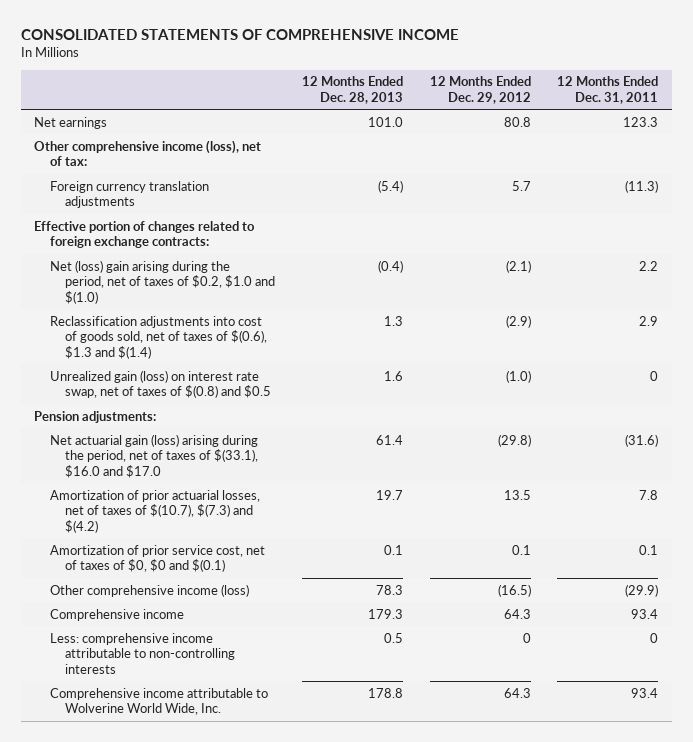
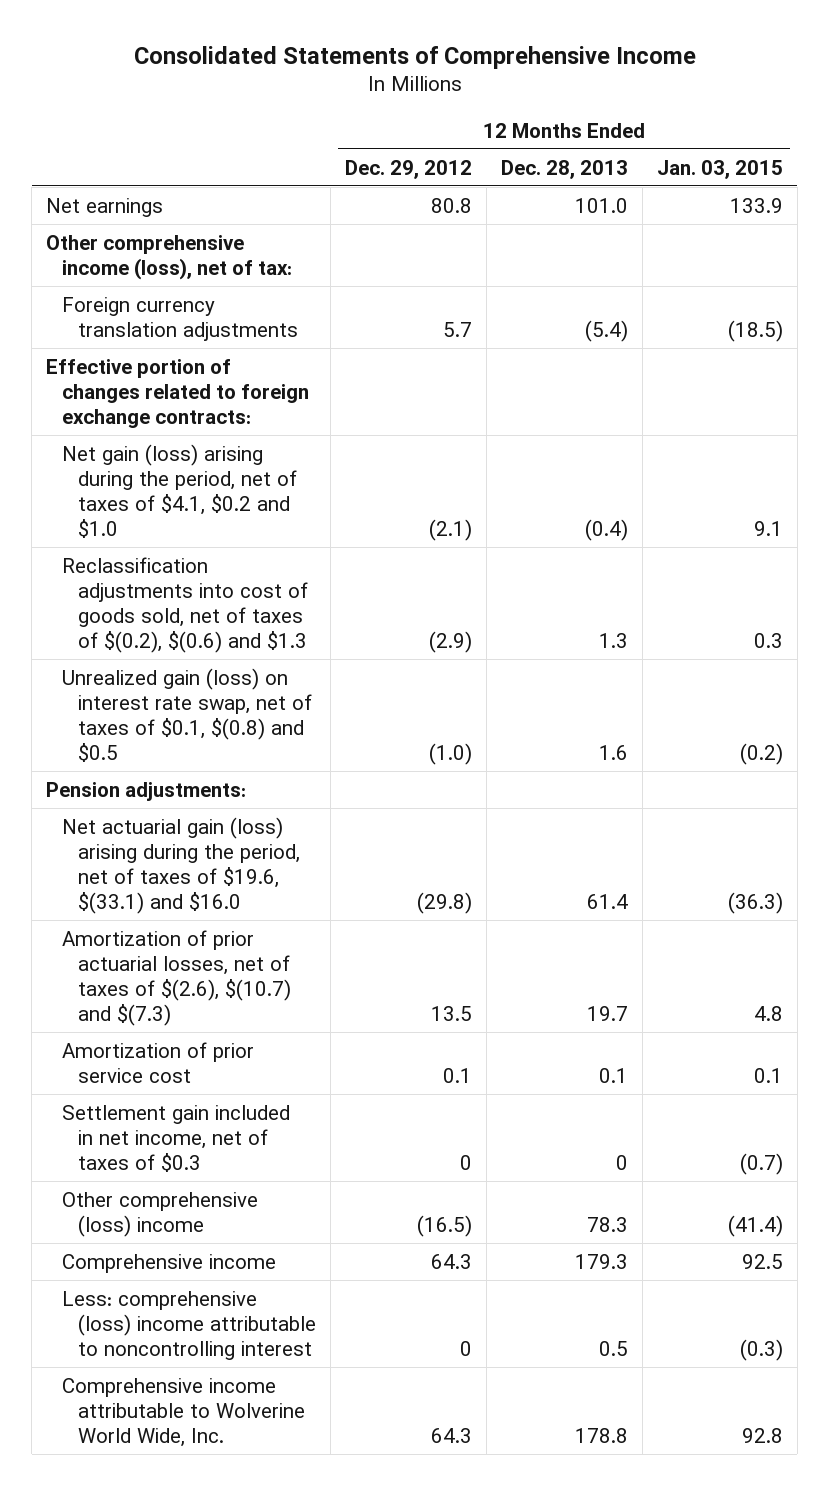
- CONSOLIDATED STATEMENTS OF COMPREHENSIVE INCOME
+ Consolidated Statements of Comprehensive Income
- | 12 Months Ended Dec. 28, 2013 | 12 Months Ended Dec. 29, 2012 | 12 Months Ended Dec. 31, 2011
+ | 12 Months Ended Dec. 29, 2012 | 12 Months Ended Dec. 28, 2013 | 12 Months Ended Jan. 03, 2015
- Net (loss) gain arising during the period, net of taxes of $0.2, $1.0 and $(1.0) | (0.4) | (2.1) | 2.2
- Reclassification adjustments into cost of goods sold, net of taxes of $(0.6), $1.3 and $(1.4) | 1.3 | (2.9) | 2.9
- Unrealized gain (loss) on interest rate swap, net of taxes of $(0.8) and $0.5 | 1.6 | (1.0) | 0
+ Net gain (loss) arising during the period, net of taxes of $4.1, $0.2 and $1.0 | (2.1) | (0.4) | 9.1
+ Reclassification adjustments into cost of goods sold, net of taxes of $(0.2), $(0.6) and $1.3 | (2.9) | 1.3 | 0.3
+ Unrealized gain (loss) on interest rate swap, net of taxes of $0.1, $(0.8) and $0.5 | (1.0) | 1.6 | (0.2)
- Net actuarial gain (loss) arising during the period, net of taxes of $(33.1), $16.0 and $17.0 | 61.4 | (29.8) | (31.6)
- Amortization of prior actuarial losses, net of taxes of $(10.7), $(7.3) and $(4.2) | 19.7 | 13.5 | 7.8
- Amortization of prior service cost, net of taxes of $0, $0 and $(0.1) | 0.1 | 0.1 | 0.1
- Other comprehensive income (loss) | 78.3 | (16.5) | (29.9)
+ Net actuarial gain (loss) arising during the period, net of taxes of $19.6, $(33.1) and $16.0 | (29.8) | 61.4 | (36.3)
+ Amortization of prior actuarial losses, net of taxes of $(2.6), $(10.7) and $(7.3) | 13.5 | 19.7 | 4.8
+ Amortization of prior service cost | 0.1 | 0.1 | 0.1
+ Settlement gain included in net income, net of taxes of $0.3 | 0 | 0 | (0.7)
+ Other comprehensive (loss) income | (16.5) | 78.3 | (41.4)
- Less: comprehensive income attributable to non-controlling interests | 0.5 | 0 | 0
+ Less: comprehensive (loss) income attributable to noncontrolling interest | 0 | 0.5 | (0.3)

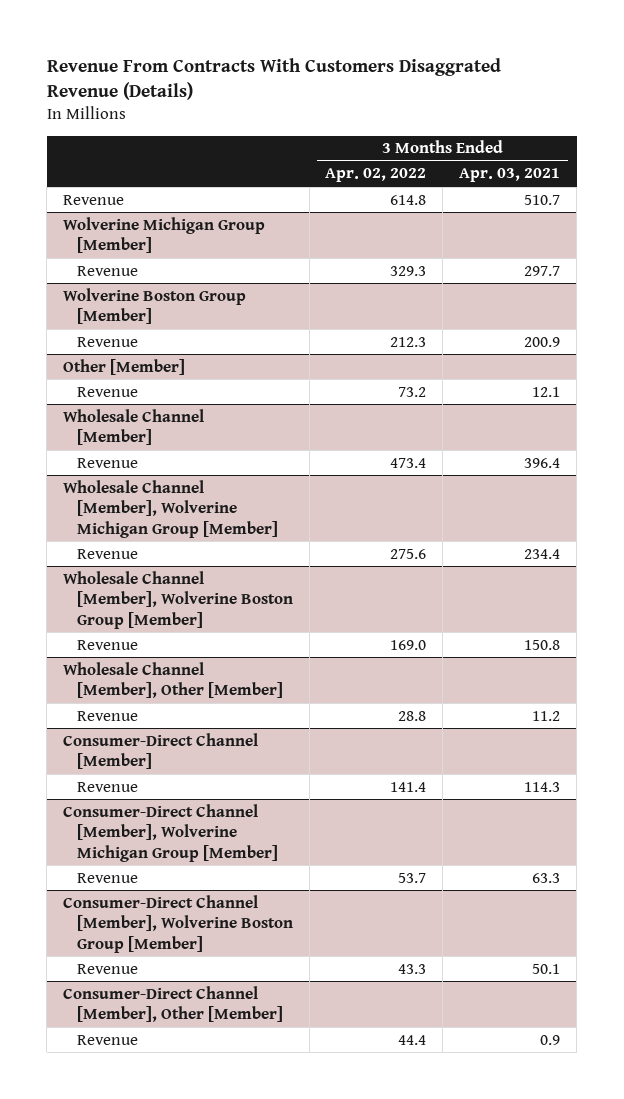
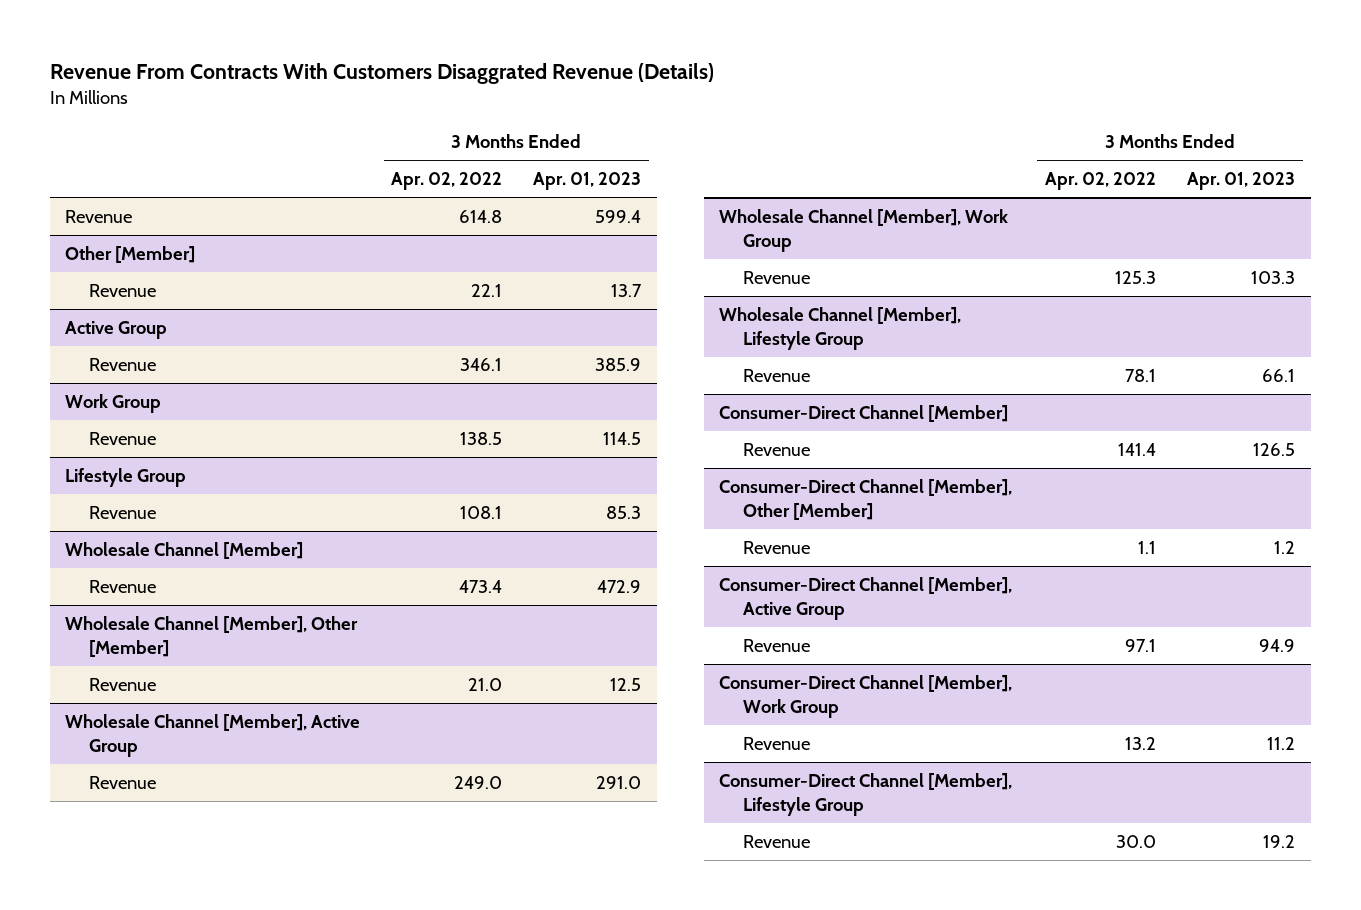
- | 3 Months Ended Apr. 02, 2022 | 3 Months Ended Apr. 03, 2021
+ | 3 Months Ended Apr. 02, 2022 | 3 Months Ended Apr. 01, 2023
- Wolverine Michigan Group [Member]
- Revenue | 329.3 | 297.7
- Wolverine Boston Group [Member]
- Revenue | 212.3 | 200.9
@ Other [Member]
- Revenue | 73.2 | 12.1
+ Revenue | 22.1 | 13.7
+ Active Group
+ Revenue | 346.1 | 385.9
+ Work Group
+ Revenue | 138.5 | 114.5
+ Lifestyle Group
+ Revenue | 108.1 | 85.3
- Wholesale Channel [Member], Wolverine Michigan Group [Member]
- Revenue | 275.6 | 234.4
- Wholesale Channel [Member], Wolverine Boston Group [Member]
- Revenue | 169.0 | 150.8
@ Wholesale Channel [Member], Other [Member]
- Revenue | 28.8 | 11.2
+ Revenue | 21.0 | 12.5
+ Wholesale Channel [Member], Active Group
+ Revenue | 249.0 | 291.0
+ Wholesale Channel [Member], Work Group
+ Revenue | 125.3 | 103.3
+ Wholesale Channel [Member], Lifestyle Group
+ Revenue | 78.1 | 66.1
- Consumer-Direct Channel [Member], Wolverine Michigan Group [Member]
- Revenue | 53.7 | 63.3
- Consumer-Direct Channel [Member], Wolverine Boston Group [Member]
- Revenue | 43.3 | 50.1
@ Consumer-Direct Channel [Member], Other [Member]
- Revenue | 44.4 | 0.9
+ Revenue | 1.1 | 1.2
+ Consumer-Direct Channel [Member], Active Group
+ Revenue | 97.1 | 94.9
+ Consumer-Direct Channel [Member], Work Group
+ Revenue | 13.2 | 11.2
+ Consumer-Direct Channel [Member], Lifestyle Group
+ Revenue | 30.0 | 19.2

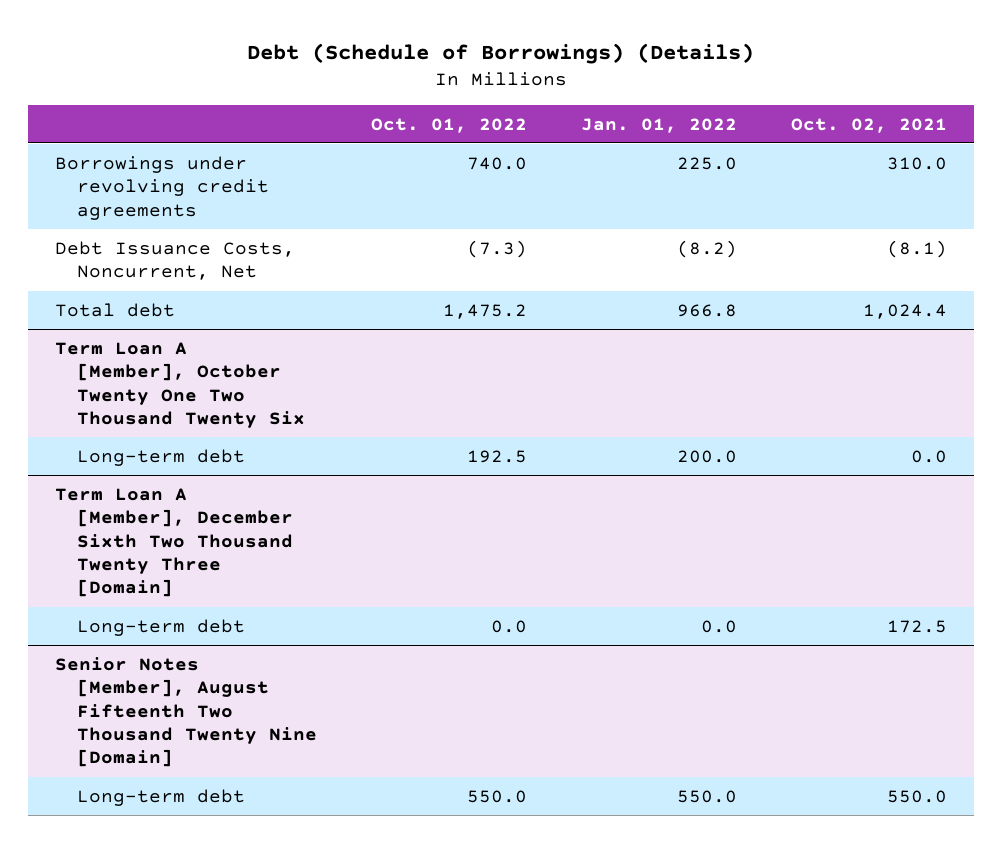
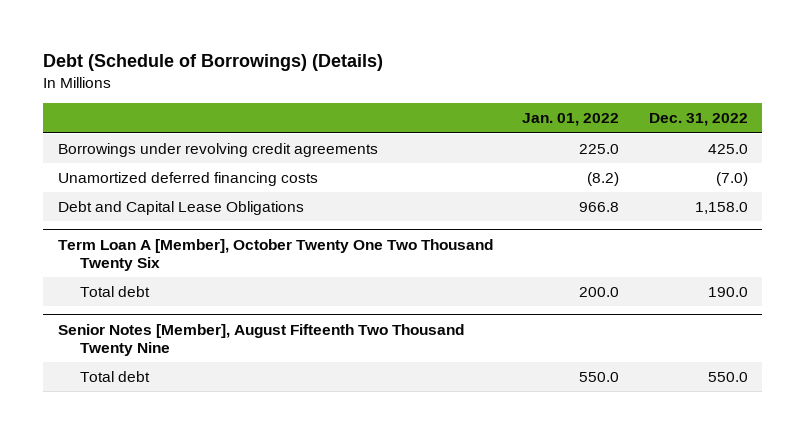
- | Oct. 01, 2022 | Jan. 01, 2022 | Oct. 02, 2021
+ | Jan. 01, 2022 | Dec. 31, 2022
- Debt Issuance Costs, Noncurrent, Net | (7.3) | (8.2) | (8.1)
- Total debt | 1,475.2 | 966.8 | 1,024.4
+ Unamortized deferred financing costs | (8.2) | (7.0)
+ Debt and Capital Lease Obligations | 966.8 | 1,158.0
@ Term Loan A [Member], October Twenty One Two Thousand Twenty Six
- Long-term debt | 192.5 | 200.0 | 0.0
- Term Loan A [Member], December Sixth Two Thousand Twenty Three [Domain]
- Long-term debt | 0.0 | 0.0 | 172.5
- Senior Notes [Member], August Fifteenth Two Thousand Twenty Nine [Domain]
- Long-term debt | 550.0 | 550.0 | 550.0
@ Term Loan A [Member], October Twenty One Two Thousand Twenty Six
+ Total debt | 200.0 | 190.0
+ Senior Notes [Member], August Fifteenth Two Thousand Twenty Nine
+ Total debt | 550.0 | 550.0

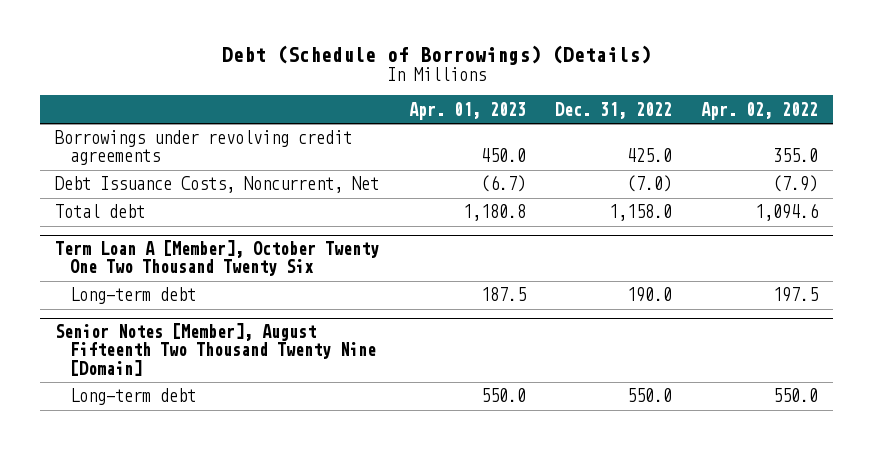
- | Jan. 01, 2022 | Dec. 31, 2022
+ | Apr. 01, 2023 | Dec. 31, 2022 | Apr. 02, 2022
- Unamortized deferred financing costs | (8.2) | (7.0)
- Debt and Capital Lease Obligations | 966.8 | 1,158.0
+ Debt Issuance Costs, Noncurrent, Net | (6.7) | (7.0) | (7.9)
+ Total debt | 1,180.8 | 1,158.0 | 1,094.6
@ Term Loan A [Member], October Twenty One Two Thousand Twenty Six
- Total debt | 200.0 | 190.0
- Senior Notes [Member], August Fifteenth Two Thousand Twenty Nine
- Total debt | 550.0 | 550.0
@ Term Loan A [Member], October Twenty One Two Thousand Twenty Six
+ Long-term debt | 187.5 | 190.0 | 197.5
+ Senior Notes [Member], August Fifteenth Two Thousand Twenty Nine [Domain]
+ Long-term debt | 550.0 | 550.0 | 550.0

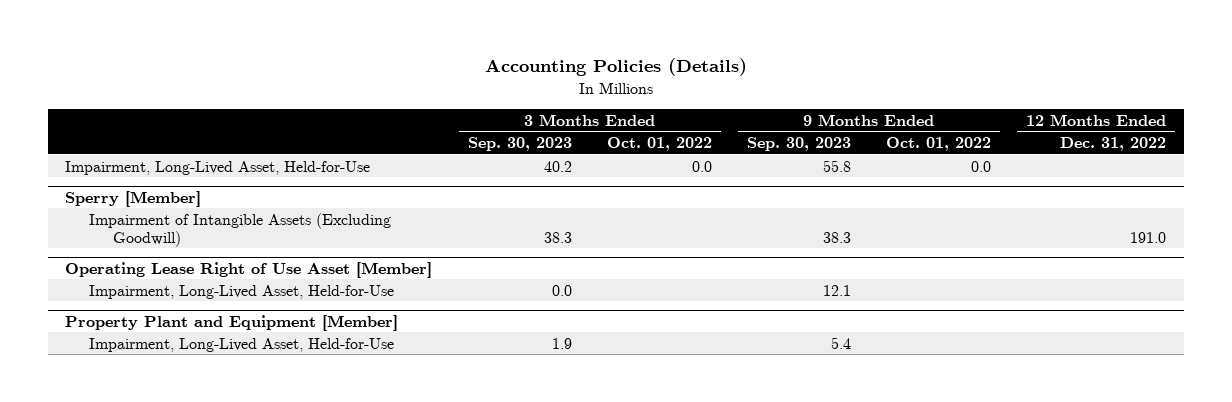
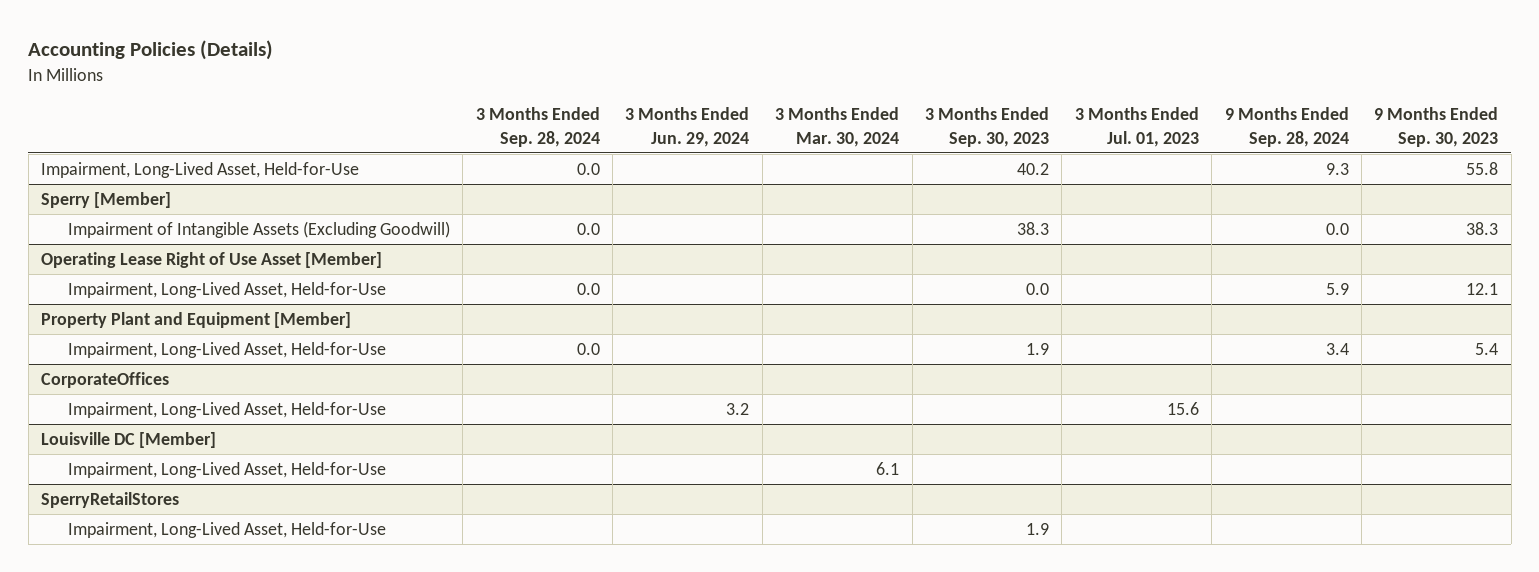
- | 3 Months Ended Sep. 30, 2023 | 3 Months Ended Oct. 01, 2022 | 9 Months Ended Sep. 30, 2023 | 9 Months Ended Oct. 01, 2022 | 12 Months Ended Dec. 31, 2022
+ | 3 Months Ended Sep. 28, 2024 | 3 Months Ended Jun. 29, 2024 | 3 Months Ended Mar. 30, 2024 | 3 Months Ended Sep. 30, 2023 | 3 Months Ended Jul. 01, 2023 | 9 Months Ended Sep. 28, 2024 | 9 Months Ended Sep. 30, 2023
+ CorporateOffices
+ Impairment, Long-Lived Asset, Held-for-Use | | 3.2 | | | 15.6 | |
+ Louisville DC [Member]
+ Impairment, Long-Lived Asset, Held-for-Use | | | 6.1 | | | |
+ SperryRetailStores
+ Impairment, Long-Lived Asset, Held-for-Use | | | | 1.9 | | |

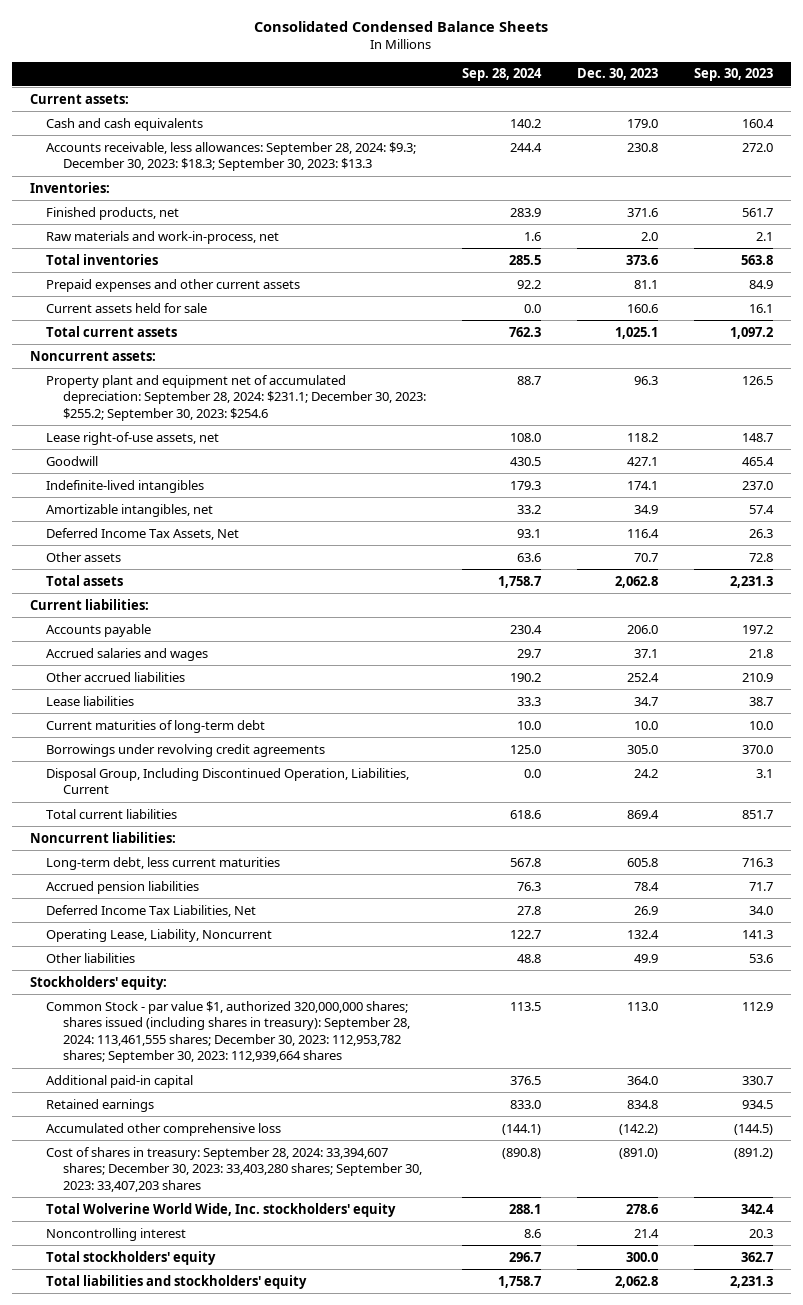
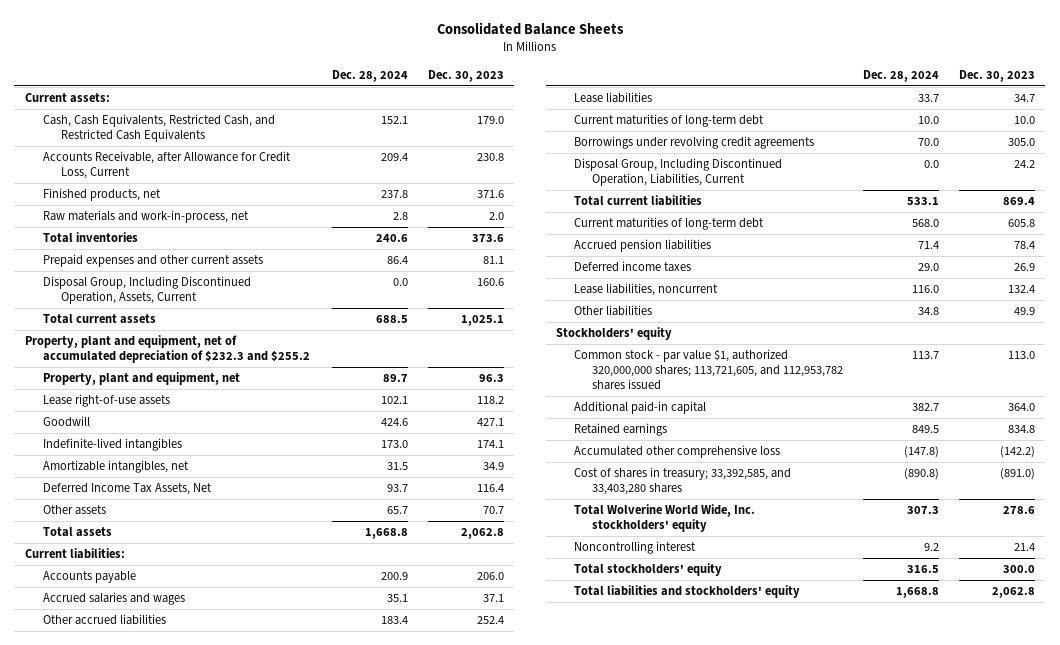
- Consolidated Condensed Balance Sheets
+ Consolidated Balance Sheets
- | Sep. 28, 2024 | Dec. 30, 2023 | Sep. 30, 2023
+ | Dec. 28, 2024 | Dec. 30, 2023
- Cash and cash equivalents | 140.2 | 179.0 | 160.4
- Accounts receivable, less allowances: September 28, 2024: $9.3; December 30, 2023: $18.3; September 30, 2023: $13.3 | 244.4 | 230.8 | 272.0
- Inventories:
+ Cash, Cash Equivalents, Restricted Cash, and Restricted Cash Equivalents | 152.1 | 179.0
+ Accounts Receivable, after Allowance for Credit Loss, Current | 209.4 | 230.8
- Current assets held for sale | 0.0 | 160.6 | 16.1
+ Disposal Group, Including Discontinued Operation, Assets, Current | 0.0 | 160.6
- Noncurrent assets:
- Property plant and equipment net of accumulated depreciation: September 28, 2024: $231.1; December 30, 2023: $255.2; September 30, 2023: $254.6 | 88.7 | 96.3 | 126.5
- Lease right-of-use assets, net | 108.0 | 118.2 | 148.7
+ Property, plant and equipment, net of accumulated depreciation of $232.3 and $255.2
+ Property, plant and equipment, net | 89.7 | 96.3
+ Lease right-of-use assets | 102.1 | 118.2
- Noncurrent liabilities:
- Long-term debt, less current maturities | 567.8 | 605.8 | 716.3
+ Current maturities of long-term debt | 568.0 | 605.8
- Deferred Income Tax Liabilities, Net | 27.8 | 26.9 | 34.0
- Operating Lease, Liability, Noncurrent | 122.7 | 132.4 | 141.3
+ Deferred income taxes | 29.0 | 26.9
+ Lease liabilities, noncurrent | 116.0 | 132.4
- Stockholders' equity:
- Common Stock - par value $1, authorized 320,000,000 shares; shares issued (including shares in treasury): September 28, 2024: 113,461,555 shares; December 30, 2023: 112,953,782 shares; September 30, 2023: 112,939,664 shares | 113.5 | 113.0 | 112.9
+ Stockholders' equity
+ Common stock - par value $1, authorized 320,000,000 shares; 113,721,605, and 112,953,782 shares issued | 113.7 | 113.0
- Cost of shares in treasury: September 28, 2024: 33,394,607 shares; December 30, 2023: 33,403,280 shares; September 30, 2023: 33,407,203 shares | (890.8) | (891.0) | (891.2)
+ Cost of shares in treasury; 33,392,585, and 33,403,280 shares | (890.8) | (891.0)

